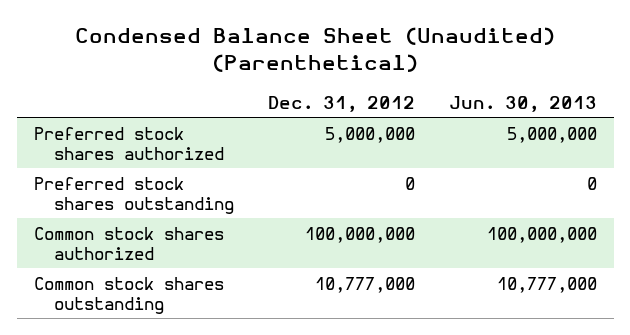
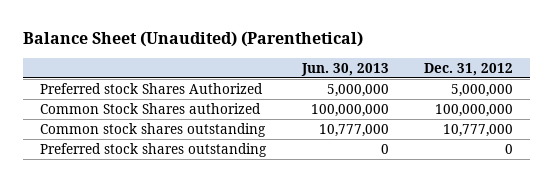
- Condensed Balance Sheet (Unaudited) (Parenthetical)
+ Balance Sheet (Unaudited) (Parenthetical)
- | Dec. 31, 2012 | Jun. 30, 2013
+ | Jun. 30, 2013 | Dec. 31, 2012
- Preferred stock shares authorized | 5,000,000 | 5,000,000
- Common stock shares authorized | 100,000,000 | 100,000,000
+ Preferred stock Shares Authorized | 5,000,000 | 5,000,000
+ Common Stock Shares authorized | 100,000,000 | 100,000,000
moved down: Preferred stock shares outstanding | 0 | 0

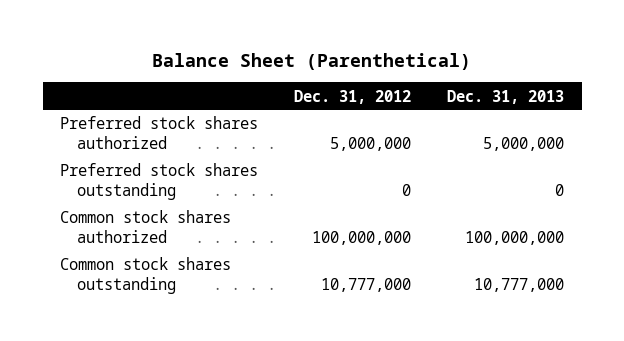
- Balance Sheet (Unaudited) (Parenthetical)
+ Balance Sheet (Parenthetical)
- | Jun. 30, 2013 | Dec. 31, 2012
+ | Dec. 31, 2012 | Dec. 31, 2013
- Preferred stock Shares Authorized | 5,000,000 | 5,000,000
- Common Stock Shares authorized | 100,000,000 | 100,000,000
+ Preferred stock shares authorized | 5,000,000 | 5,000,000
+ Common stock shares authorized | 100,000,000 | 100,000,000
moved down: Common stock shares outstanding | 10,777,000 | 10,777,000

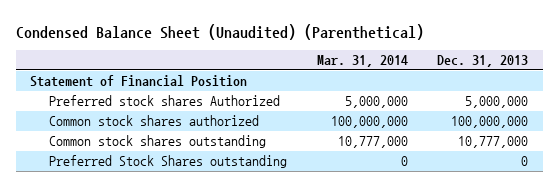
- Balance Sheet (Parenthetical)
+ Condensed Balance Sheet (Unaudited) (Parenthetical)
- | Dec. 31, 2012 | Dec. 31, 2013
+ | Mar. 31, 2014 | Dec. 31, 2013
- Preferred stock shares authorized | 5,000,000 | 5,000,000
- Preferred stock shares outstanding | 0 | 0
+ Statement of Financial Position
+ Preferred stock shares Authorized | 5,000,000 | 5,000,000
+ Preferred Stock Shares outstanding | 0 | 0

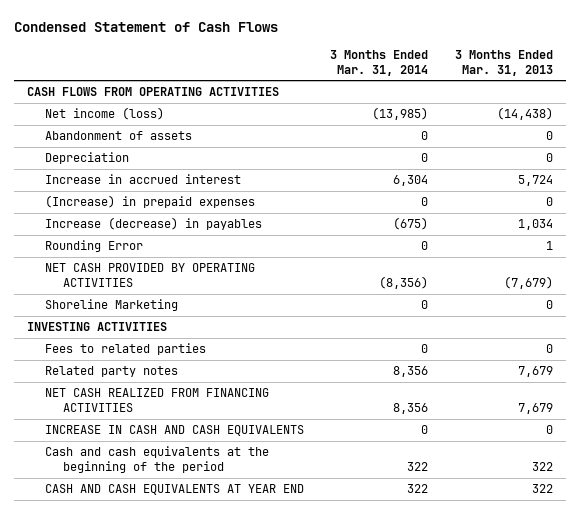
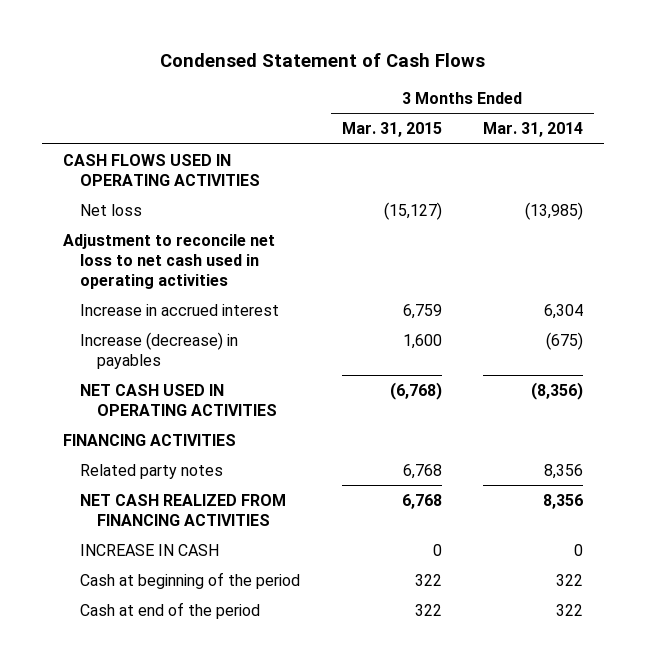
- | 3 Months Ended Mar. 31, 2014 | 3 Months Ended Mar. 31, 2013
+ | 3 Months Ended Mar. 31, 2015 | 3 Months Ended Mar. 31, 2014
- CASH FLOWS FROM OPERATING ACTIVITIES
- Net income (loss) | (13,985) | (14,438)
- Abandonment of assets | 0 | 0
- Depreciation | 0 | 0
+ CASH FLOWS USED IN OPERATING ACTIVITIES
+ Net loss | (15,127) | (13,985)
+ Adjustment to reconcile net loss to net cash used in operating activities
- (Increase) in prepaid expenses | 0 | 0
- Rounding Error | 0 | 1
- NET CASH PROVIDED BY OPERATING ACTIVITIES | (8,356) | (7,679)
- Shoreline Marketing | 0 | 0
- INVESTING ACTIVITIES
- Fees to related parties | 0 | 0
+ NET CASH USED IN OPERATING ACTIVITIES | (6,768) | (8,356)
+ FINANCING ACTIVITIES
- INCREASE IN CASH AND CASH EQUIVALENTS | 0 | 0
- Cash and cash equivalents at the beginning of the period | 322 | 322
- CASH AND CASH EQUIVALENTS AT YEAR END | 322 | 322
+ INCREASE IN CASH | 0 | 0
+ Cash at beginning of the period | 322 | 322
+ Cash at end of the period | 322 | 322

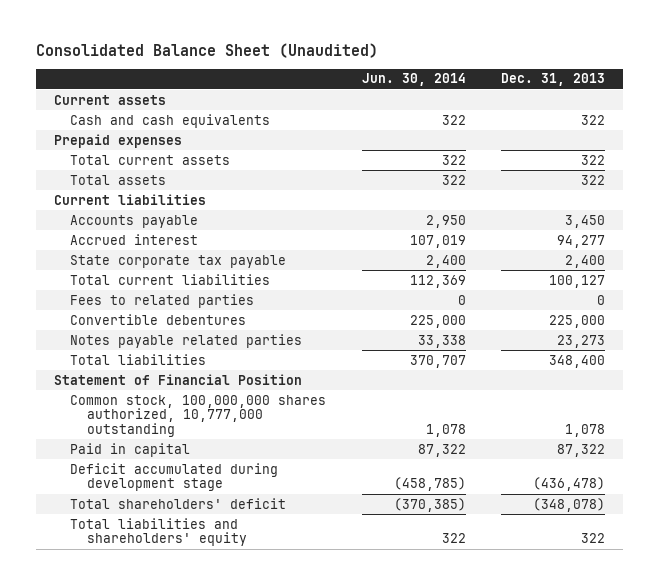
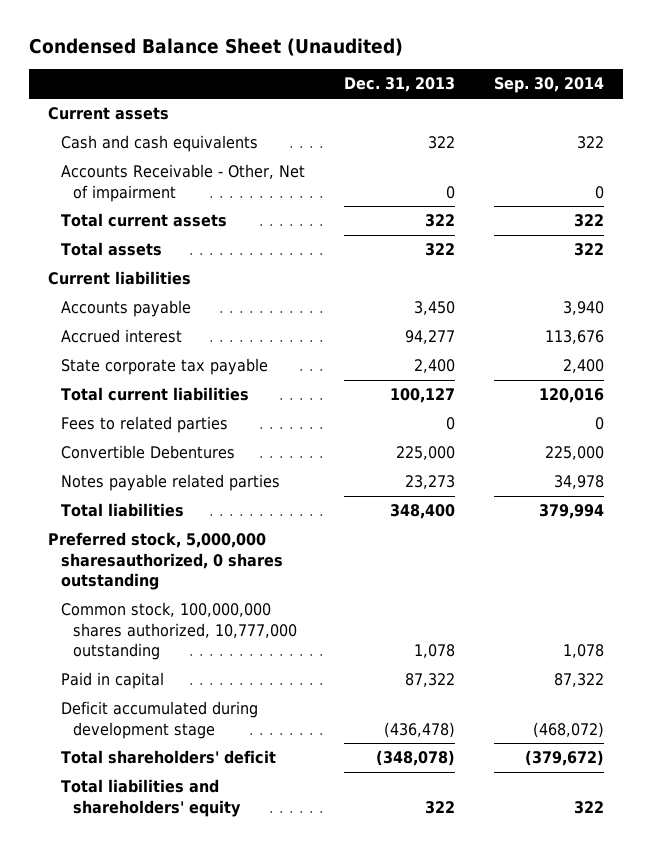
- Consolidated Balance Sheet (Unaudited)
+ Condensed Balance Sheet (Unaudited)
- | Jun. 30, 2014 | Dec. 31, 2013
+ | Dec. 31, 2013 | Sep. 30, 2014
- Prepaid expenses
+ Accounts Receivable - Other, Net of impairment | 0 | 0
- Convertible debentures | 225,000 | 225,000
+ Convertible Debentures | 225,000 | 225,000
- Statement of Financial Position
+ Preferred stock, 5,000,000 sharesauthorized, 0 shares outstanding

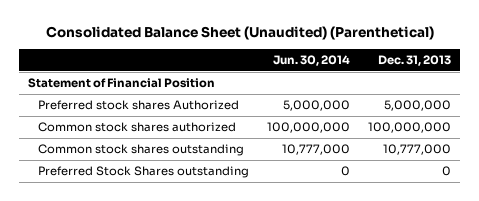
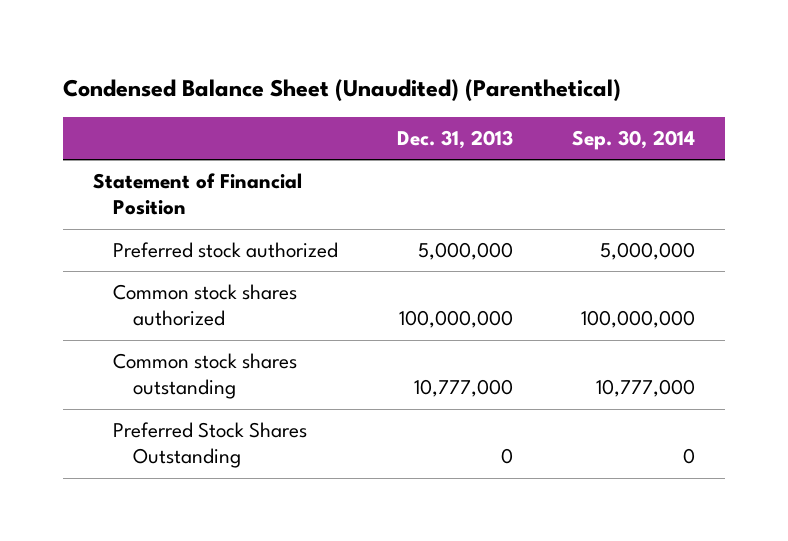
- Consolidated Balance Sheet (Unaudited) (Parenthetical)
+ Condensed Balance Sheet (Unaudited) (Parenthetical)
- | Jun. 30, 2014 | Dec. 31, 2013
+ | Dec. 31, 2013 | Sep. 30, 2014
- Preferred stock shares Authorized | 5,000,000 | 5,000,000
+ Preferred stock authorized | 5,000,000 | 5,000,000
- Preferred Stock Shares outstanding | 0 | 0
+ Preferred Stock Shares Outstanding | 0 | 0

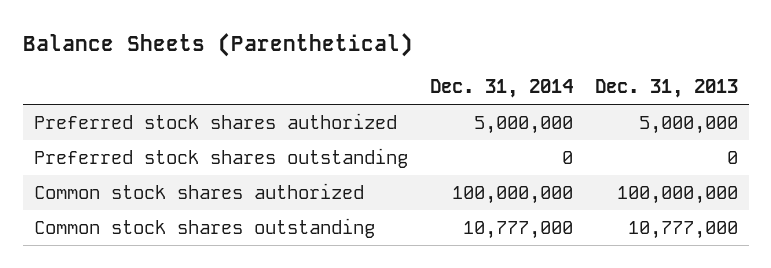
- Condensed Balance Sheet (Unaudited) (Parenthetical)
+ Balance Sheets (Parenthetical)
- | Dec. 31, 2013 | Sep. 30, 2014
+ | Dec. 31, 2014 | Dec. 31, 2013
- Statement of Financial Position
- Preferred stock authorized | 5,000,000 | 5,000,000
+ Preferred stock shares authorized | 5,000,000 | 5,000,000
+ Preferred stock shares outstanding | 0 | 0
- Preferred Stock Shares Outstanding | 0 | 0

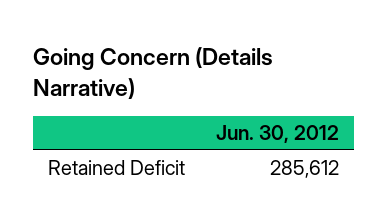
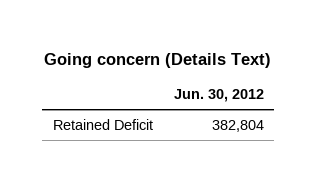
- Going Concern (Details Narrative)
+ Going concern (Details Text)
- Retained Deficit | 285,612
+ Retained Deficit | 382,804

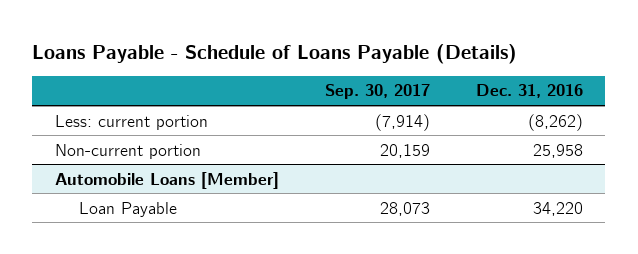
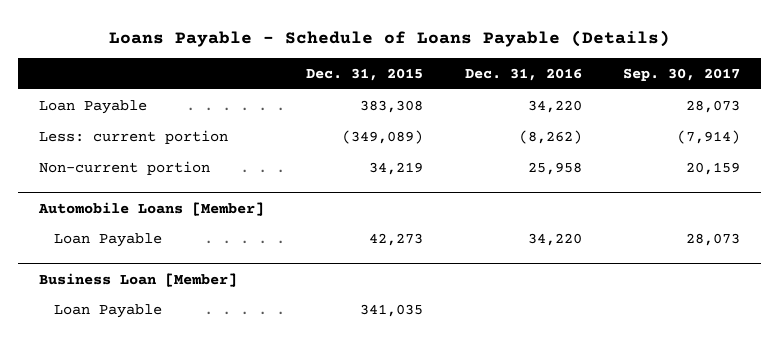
- | Sep. 30, 2017 | Dec. 31, 2016
+ | Dec. 31, 2015 | Dec. 31, 2016 | Sep. 30, 2017
+ Loan Payable | 383,308 | 34,220 | 28,073
+ Business Loan [Member]
+ Loan Payable | 341,035 | |

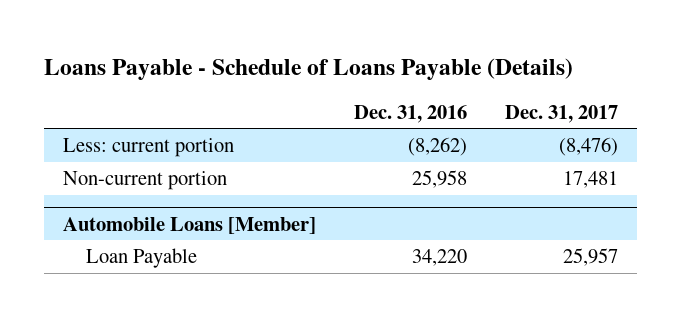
- | Dec. 31, 2015 | Dec. 31, 2016 | Sep. 30, 2017
+ | Dec. 31, 2016 | Dec. 31, 2017
- Loan Payable | 383,308 | 34,220 | 28,073
- Business Loan [Member]
- Loan Payable | 341,035 | |

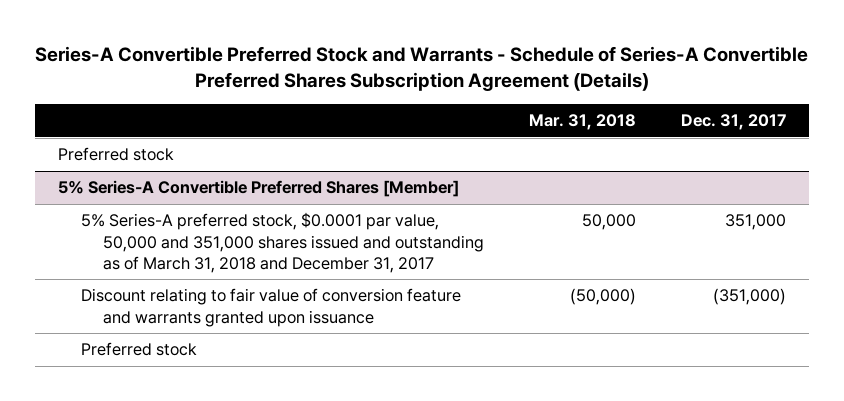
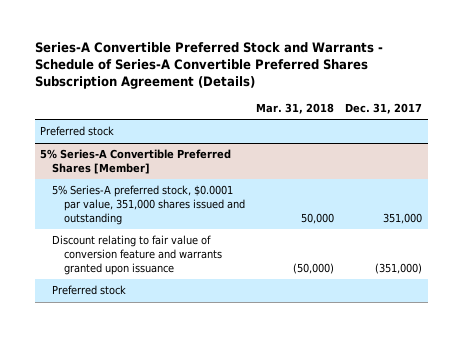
@ 5% Series-A Convertible Preferred Shares [Member]
- 5% Series-A preferred stock, $0.0001 par value, 50,000 and 351,000 shares issued and outstanding as of March 31, 2018 and December 31, 2017 | 50,000 | 351,000
+ 5% Series-A preferred stock, $0.0001 par value, 351,000 shares issued and outstanding | 50,000 | 351,000

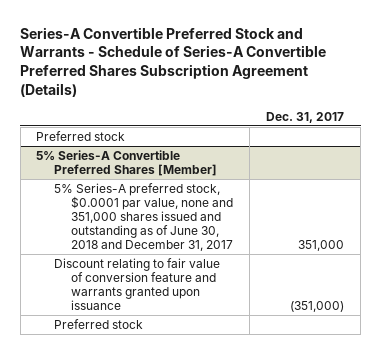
- | Mar. 31, 2018 | Dec. 31, 2017
+ | Dec. 31, 2017
@ 5% Series-A Convertible Preferred Shares [Member]
- 5% Series-A preferred stock, $0.0001 par value, 351,000 shares issued and outstanding | 50,000 | 351,000
+ 5% Series-A preferred stock, $0.0001 par value, none and 351,000 shares issued and outstanding as of June 30, 2018 and December 31, 2017 | 351,000

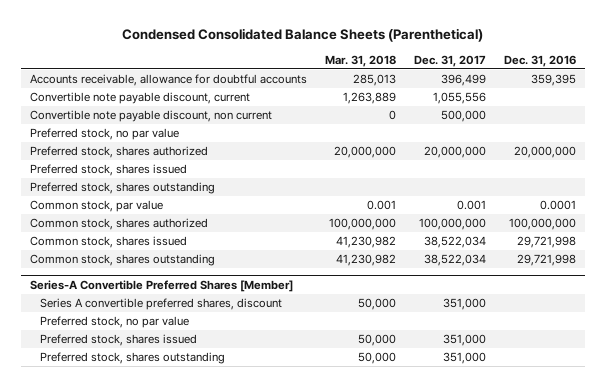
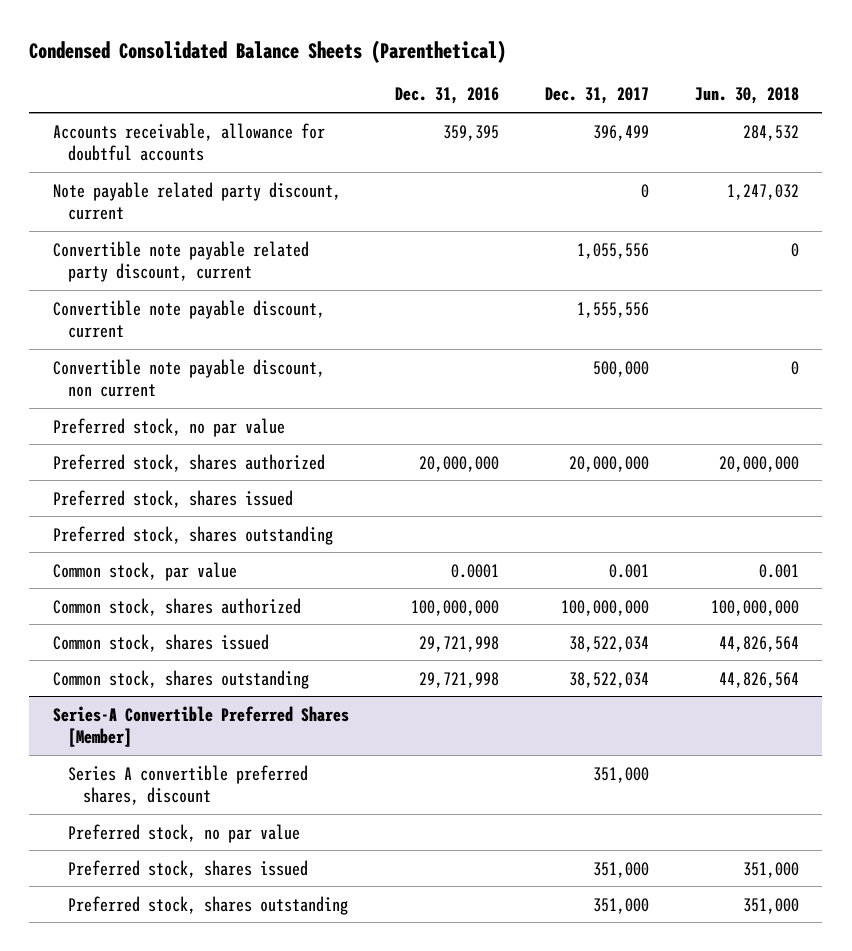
- | Mar. 31, 2018 | Dec. 31, 2017 | Dec. 31, 2016
+ | Dec. 31, 2016 | Dec. 31, 2017 | Jun. 30, 2018
- Convertible note payable discount, current | 1,263,889 | 1,055,556 |
+ Note payable related party discount, current | | 0 | 1,247,032
+ Convertible note payable related party discount, current | | 1,055,556 | 0
+ Convertible note payable discount, current | | 1,555,556 |

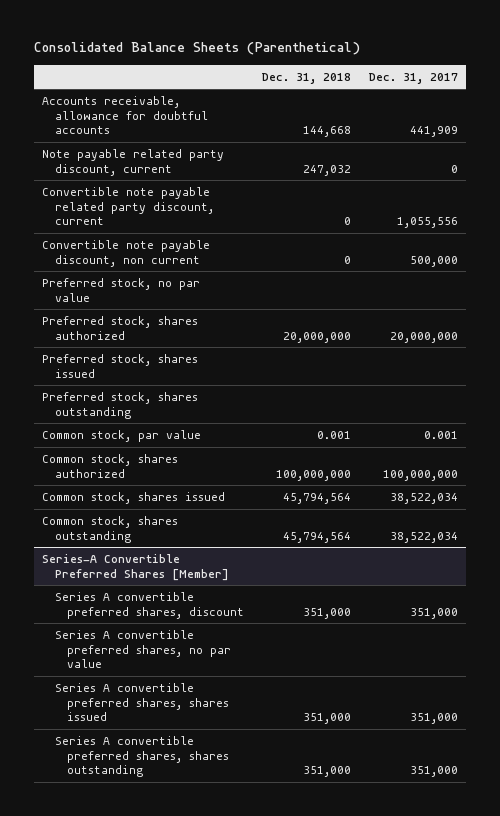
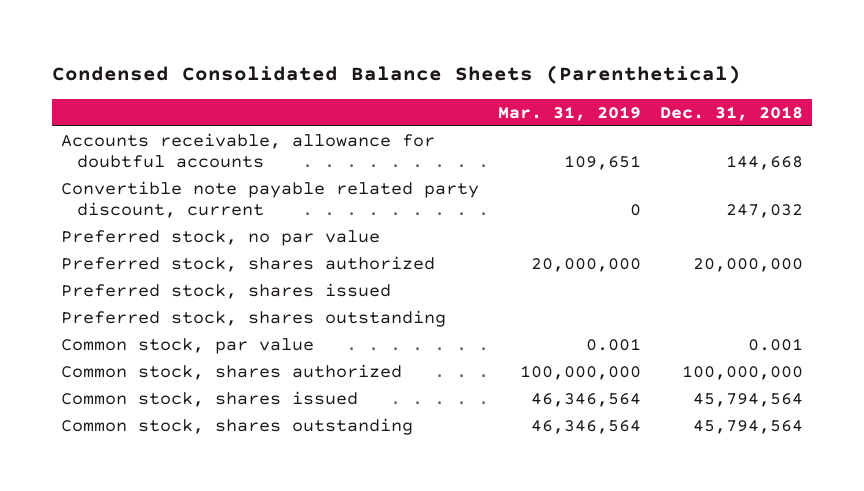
- Consolidated Balance Sheets (Parenthetical)
+ Condensed Consolidated Balance Sheets (Parenthetical)
- | Dec. 31, 2018 | Dec. 31, 2017
+ | Mar. 31, 2019 | Dec. 31, 2018
- Note payable related party discount, current | 247,032 | 0
- Convertible note payable related party discount, current | 0 | 1,055,556
- Convertible note payable discount, non current | 0 | 500,000
+ Convertible note payable related party discount, current | 0 | 247,032
- Series-A Convertible Preferred Shares [Member]
- Series A convertible preferred shares, discount | 351,000 | 351,000
- Series A convertible preferred shares, no par value
- Series A convertible preferred shares, shares issued | 351,000 | 351,000
- Series A convertible preferred shares, shares outstanding | 351,000 | 351,000

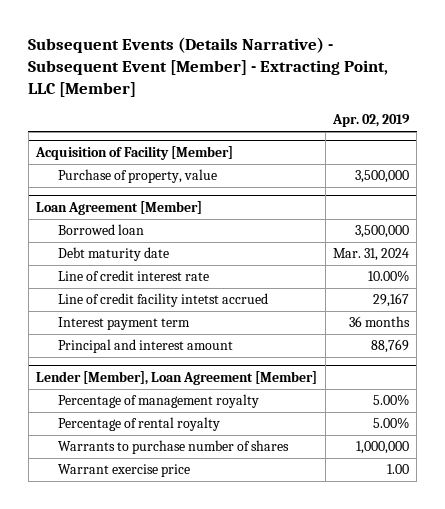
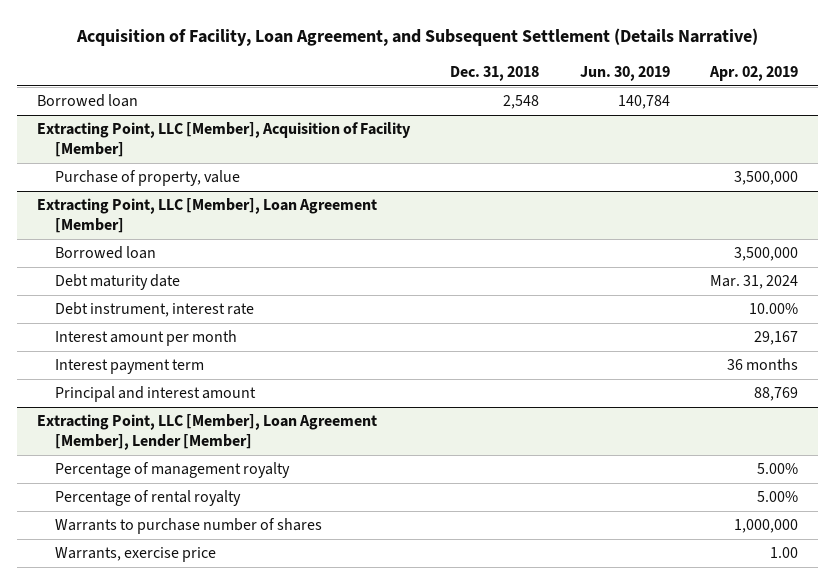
- Subsequent Events (Details Narrative) - Subsequent Event [Member] - Extracting Point, LLC [Member]
+ Acquisition of Facility, Loan Agreement, and Subsequent Settlement (Details Narrative)
- | Apr. 02, 2019
+ | Dec. 31, 2018 | Jun. 30, 2019 | Apr. 02, 2019
- Acquisition of Facility [Member]
+ Borrowed loan | 2,548 | 140,784 |
+ Extracting Point, LLC [Member], Acquisition of Facility [Member]
- Loan Agreement [Member]
+ Extracting Point, LLC [Member], Loan Agreement [Member]
- Line of credit interest rate | 10.00%
- Line of credit facility intetst accrued | 29,167
+ Debt instrument, interest rate | | | 10.00%
+ Interest amount per month | | | 29,167
- Lender [Member], Loan Agreement [Member]
+ Extracting Point, LLC [Member], Loan Agreement [Member], Lender [Member]
- Warrant exercise price | 1.00
+ Warrants, exercise price | | | 1.00

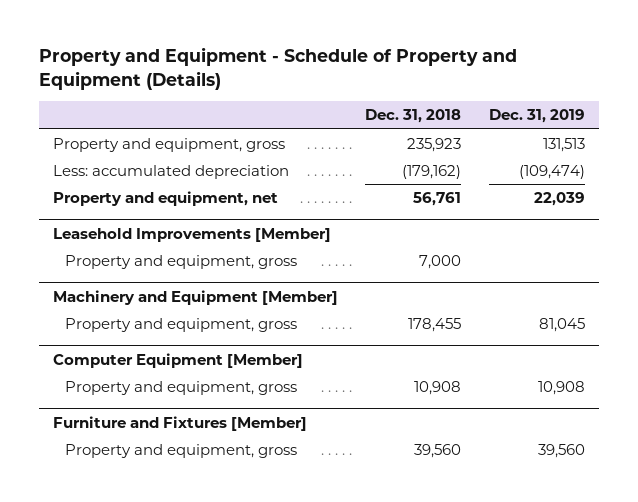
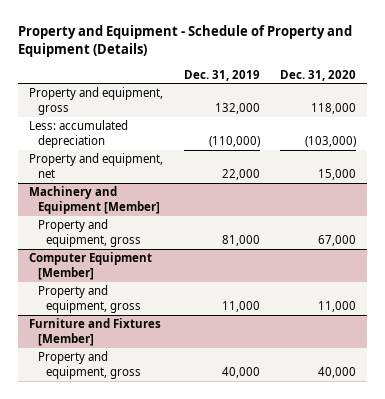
- | Dec. 31, 2018 | Dec. 31, 2019
+ | Dec. 31, 2019 | Dec. 31, 2020
- Property and equipment, gross | 235,923 | 131,513
- Less: accumulated depreciation | (179,162) | (109,474)
- Property and equipment, net | 56,761 | 22,039
- Leasehold Improvements [Member]
- Property and equipment, gross | 7,000 |
+ Property and equipment, gross | 132,000 | 118,000
+ Less: accumulated depreciation | (110,000) | (103,000)
+ Property and equipment, net | 22,000 | 15,000
@ Machinery and Equipment [Member]
- Property and equipment, gross | 178,455 | 81,045
+ Property and equipment, gross | 81,000 | 67,000
@ Computer Equipment [Member]
- Property and equipment, gross | 10,908 | 10,908
+ Property and equipment, gross | 11,000 | 11,000
@ Furniture and Fixtures [Member]
- Property and equipment, gross | 39,560 | 39,560
+ Property and equipment, gross | 40,000 | 40,000

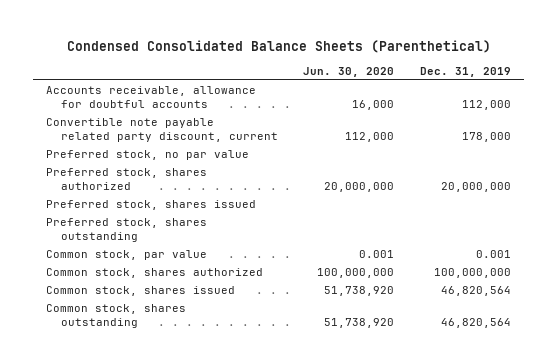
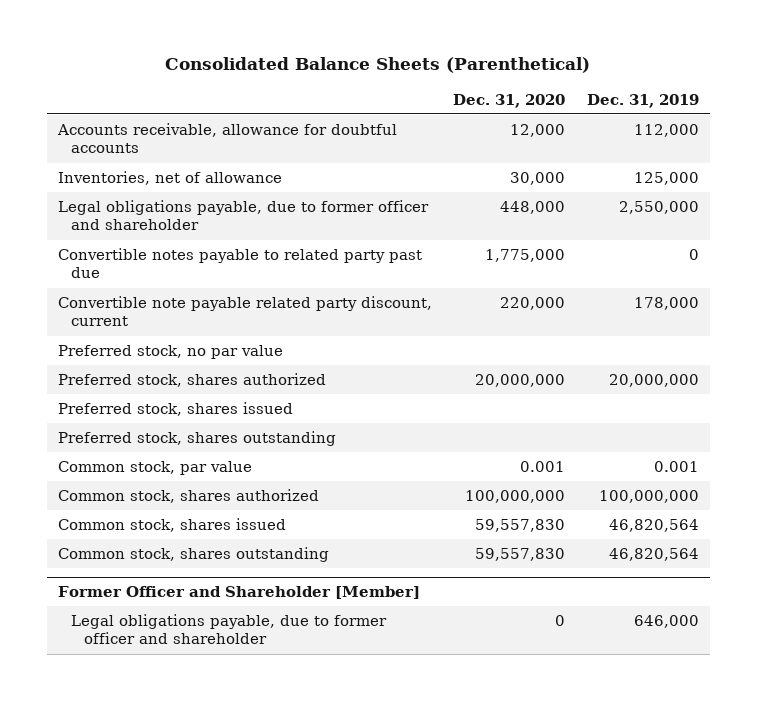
- Condensed Consolidated Balance Sheets (Parenthetical)
+ Consolidated Balance Sheets (Parenthetical)
- | Jun. 30, 2020 | Dec. 31, 2019
+ | Dec. 31, 2020 | Dec. 31, 2019
+ Inventories, net of allowance | 30,000 | 125,000
+ Legal obligations payable, due to former officer and shareholder | 448,000 | 2,550,000
+ Convertible notes payable to related party past due | 1,775,000 | 0
+ Former Officer and Shareholder [Member]
+ Legal obligations payable, due to former officer and shareholder | 0 | 646,000

